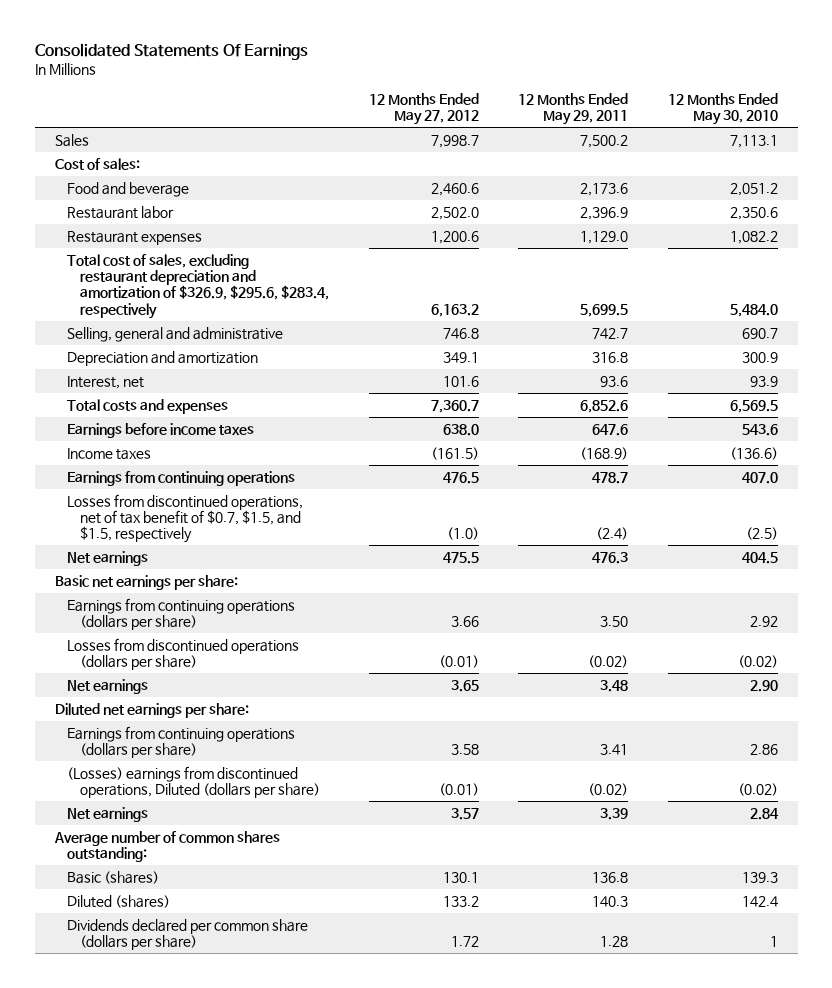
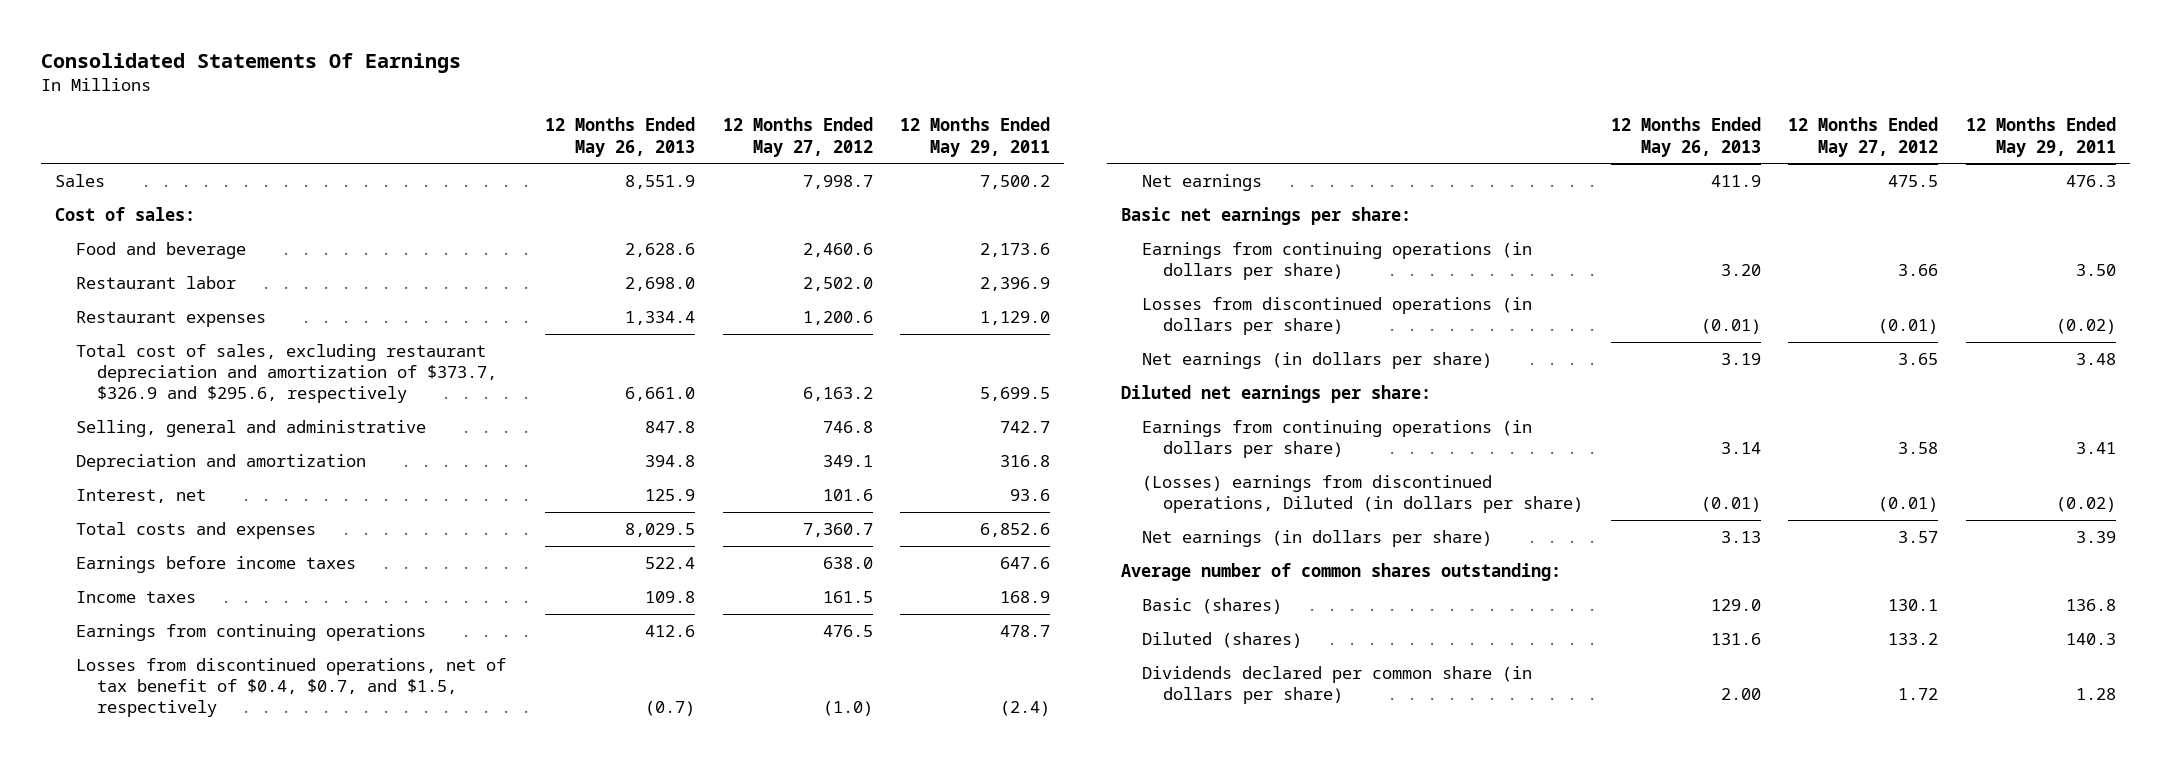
- | 12 Months Ended May 27, 2012 | 12 Months Ended May 29, 2011 | 12 Months Ended May 30, 2010
+ | 12 Months Ended May 26, 2013 | 12 Months Ended May 27, 2012 | 12 Months Ended May 29, 2011
- Total cost of sales, excluding restaurant depreciation and amortization of $326.9, $295.6, $283.4, respectively | 6,163.2 | 5,699.5 | 5,484.0
+ Total cost of sales, excluding restaurant depreciation and amortization of $373.7, $326.9 and $295.6, respectively | 6,661.0 | 6,163.2 | 5,699.5
- Income taxes | (161.5) | (168.9) | (136.6)
+ Income taxes | 109.8 | 161.5 | 168.9
- Losses from discontinued operations, net of tax benefit of $0.7, $1.5, and $1.5, respectively | (1.0) | (2.4) | (2.5)
+ Losses from discontinued operations, net of tax benefit of $0.4, $0.7, and $1.5, respectively | (0.7) | (1.0) | (2.4)
- Earnings from continuing operations (dollars per share) | 3.66 | 3.50 | 2.92
- Losses from discontinued operations (dollars per share) | (0.01) | (0.02) | (0.02)
- Net earnings | 3.65 | 3.48 | 2.90
+ Earnings from continuing operations (in dollars per share) | 3.20 | 3.66 | 3.50
+ Losses from discontinued operations (in dollars per share) | (0.01) | (0.01) | (0.02)
+ Net earnings (in dollars per share) | 3.19 | 3.65 | 3.48
- Earnings from continuing operations (dollars per share) | 3.58 | 3.41 | 2.86
- (Losses) earnings from discontinued operations, Diluted (dollars per share) | (0.01) | (0.02) | (0.02)
- Net earnings | 3.57 | 3.39 | 2.84
+ Earnings from continuing operations (in dollars per share) | 3.14 | 3.58 | 3.41
+ (Losses) earnings from discontinued operations, Diluted (in dollars per share) | (0.01) | (0.01) | (0.02)
+ Net earnings (in dollars per share) | 3.13 | 3.57 | 3.39
- Dividends declared per common share (dollars per share) | 1.72 | 1.28 | 1
+ Dividends declared per common share (in dollars per share) | 2.00 | 1.72 | 1.28

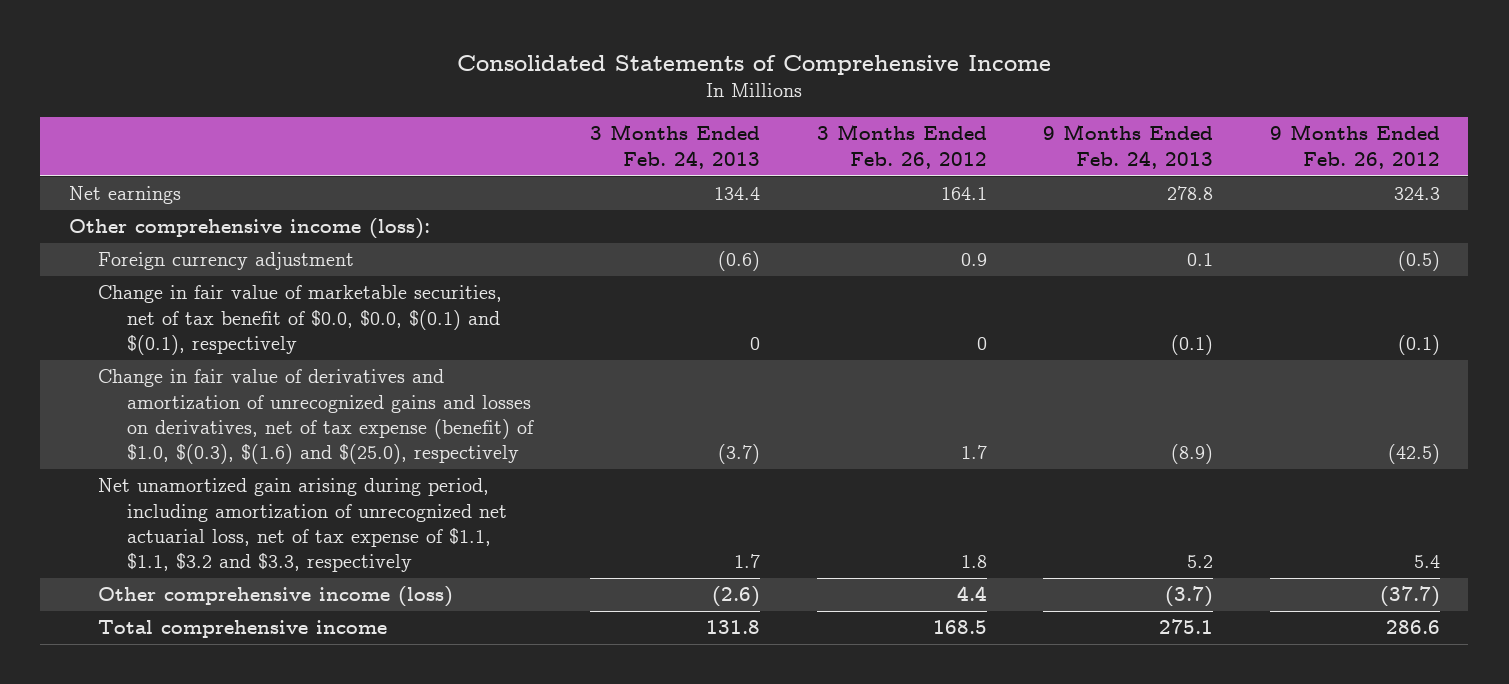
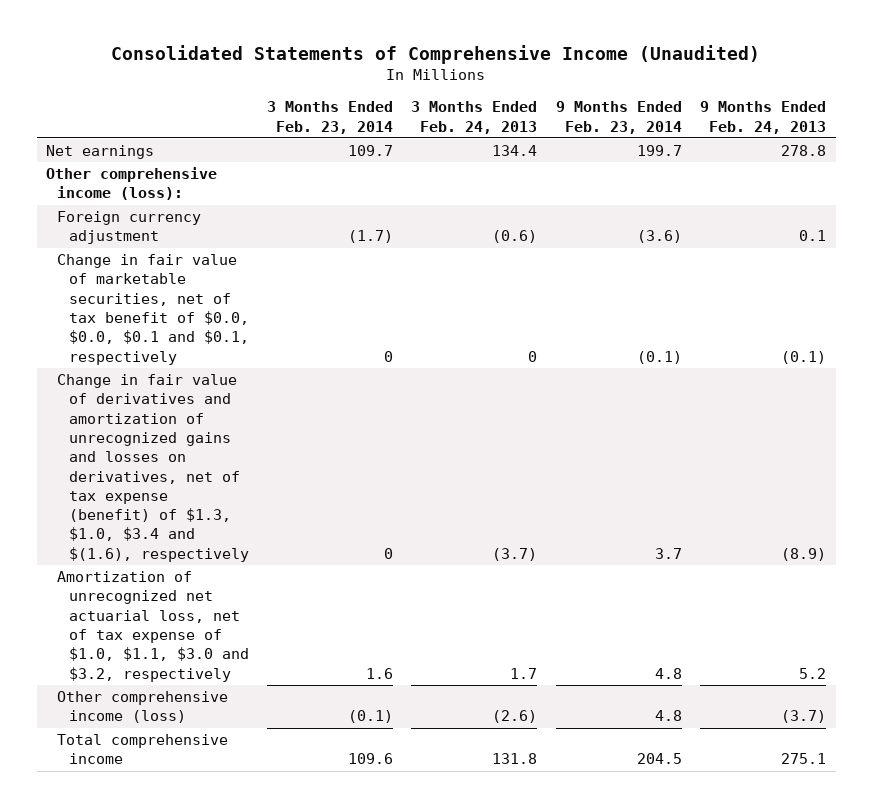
- Consolidated Statements of Comprehensive Income
+ Consolidated Statements of Comprehensive Income (Unaudited)
- | 3 Months Ended Feb. 24, 2013 | 3 Months Ended Feb. 26, 2012 | 9 Months Ended Feb. 24, 2013 | 9 Months Ended Feb. 26, 2012
+ | 3 Months Ended Feb. 23, 2014 | 3 Months Ended Feb. 24, 2013 | 9 Months Ended Feb. 23, 2014 | 9 Months Ended Feb. 24, 2013
- Change in fair value of marketable securities, net of tax benefit of $0.0, $0.0, $(0.1) and $(0.1), respectively | 0 | 0 | (0.1) | (0.1)
- Change in fair value of derivatives and amortization of unrecognized gains and losses on derivatives, net of tax expense (benefit) of $1.0, $(0.3), $(1.6) and $(25.0), respectively | (3.7) | 1.7 | (8.9) | (42.5)
- Net unamortized gain arising during period, including amortization of unrecognized net actuarial loss, net of tax expense of $1.1, $1.1, $3.2 and $3.3, respectively | 1.7 | 1.8 | 5.2 | 5.4
+ Change in fair value of marketable securities, net of tax benefit of $0.0, $0.0, $0.1 and $0.1, respectively | 0 | 0 | (0.1) | (0.1)
+ Change in fair value of derivatives and amortization of unrecognized gains and losses on derivatives, net of tax expense (benefit) of $1.3, $1.0, $3.4 and $(1.6), respectively | 0 | (3.7) | 3.7 | (8.9)
+ Amortization of unrecognized net actuarial loss, net of tax expense of $1.0, $1.1, $3.0 and $3.2, respectively | 1.6 | 1.7 | 4.8 | 5.2

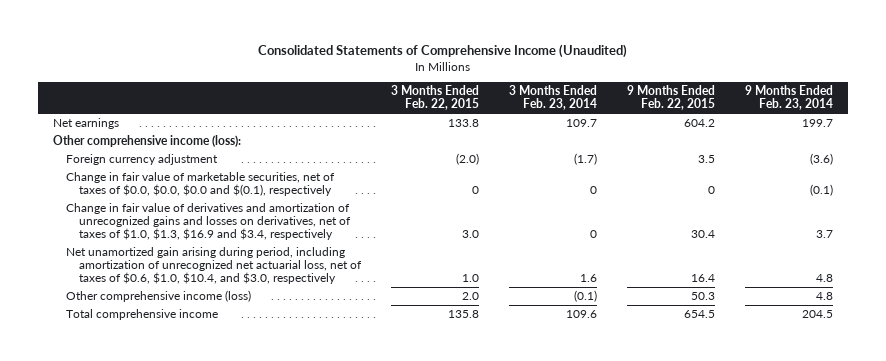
- | 3 Months Ended Feb. 23, 2014 | 3 Months Ended Feb. 24, 2013 | 9 Months Ended Feb. 23, 2014 | 9 Months Ended Feb. 24, 2013
+ | 3 Months Ended Feb. 22, 2015 | 3 Months Ended Feb. 23, 2014 | 9 Months Ended Feb. 22, 2015 | 9 Months Ended Feb. 23, 2014
- Change in fair value of marketable securities, net of tax benefit of $0.0, $0.0, $0.1 and $0.1, respectively | 0 | 0 | (0.1) | (0.1)
- Change in fair value of derivatives and amortization of unrecognized gains and losses on derivatives, net of tax expense (benefit) of $1.3, $1.0, $3.4 and $(1.6), respectively | 0 | (3.7) | 3.7 | (8.9)
- Amortization of unrecognized net actuarial loss, net of tax expense of $1.0, $1.1, $3.0 and $3.2, respectively | 1.6 | 1.7 | 4.8 | 5.2
+ Change in fair value of marketable securities, net of taxes of $0.0, $0.0, $0.0 and $(0.1), respectively | 0 | 0 | 0 | (0.1)
+ Change in fair value of derivatives and amortization of unrecognized gains and losses on derivatives, net of taxes of $1.0, $1.3, $16.9 and $3.4, respectively | 3.0 | 0 | 30.4 | 3.7
+ Net unamortized gain arising during period, including amortization of unrecognized net actuarial loss, net of taxes of $0.6, $1.0, $10.4, and $3.0, respectively | 1.0 | 1.6 | 16.4 | 4.8

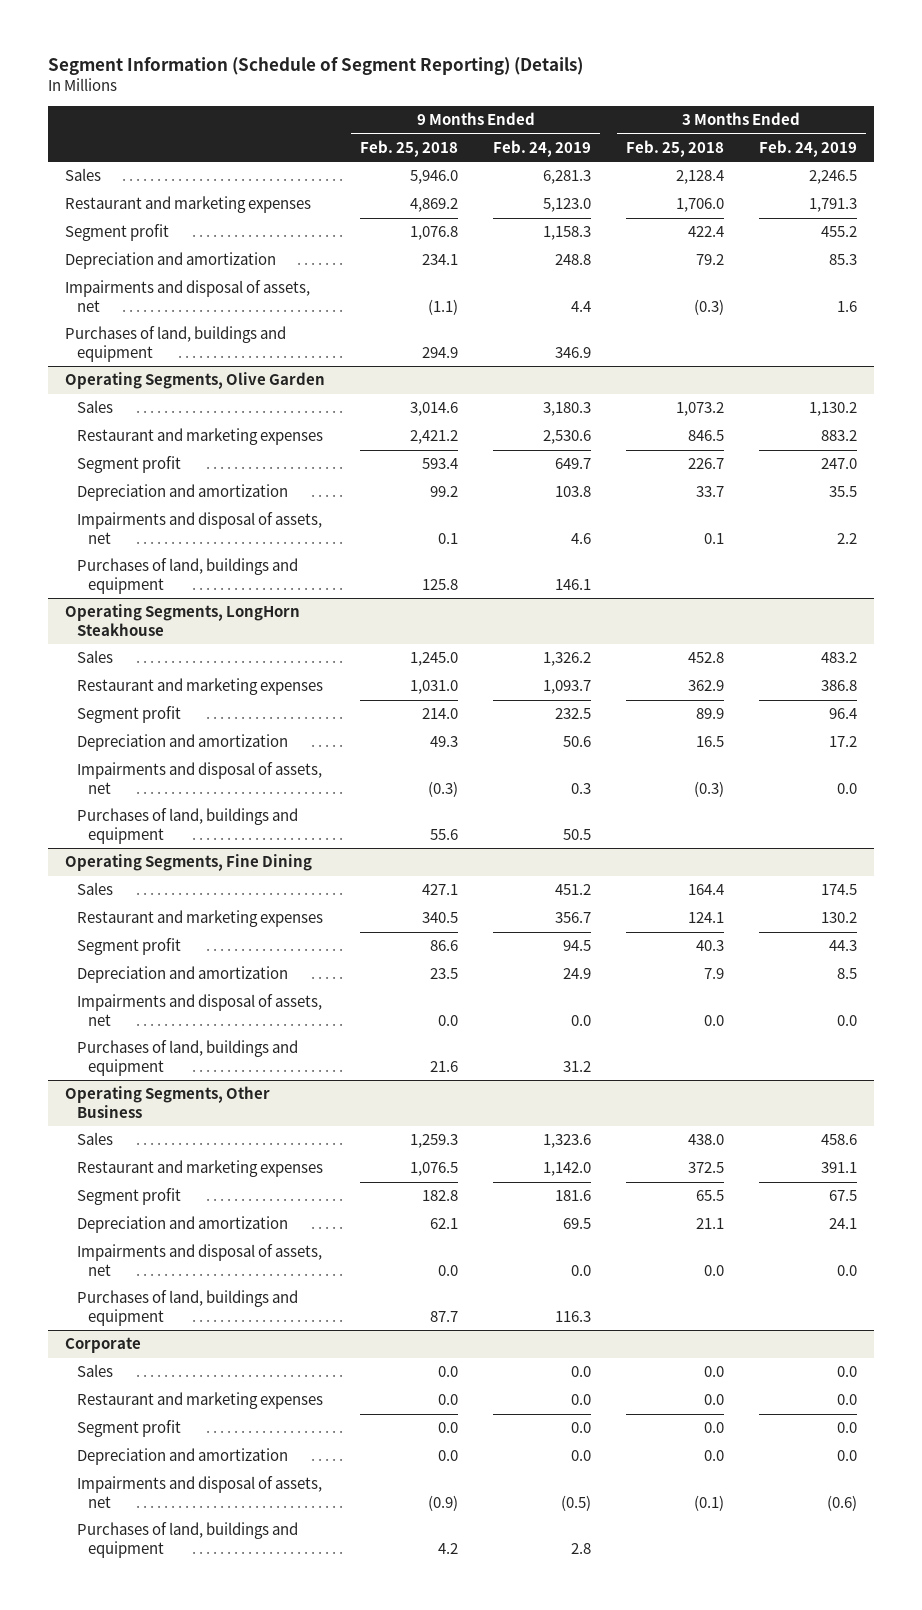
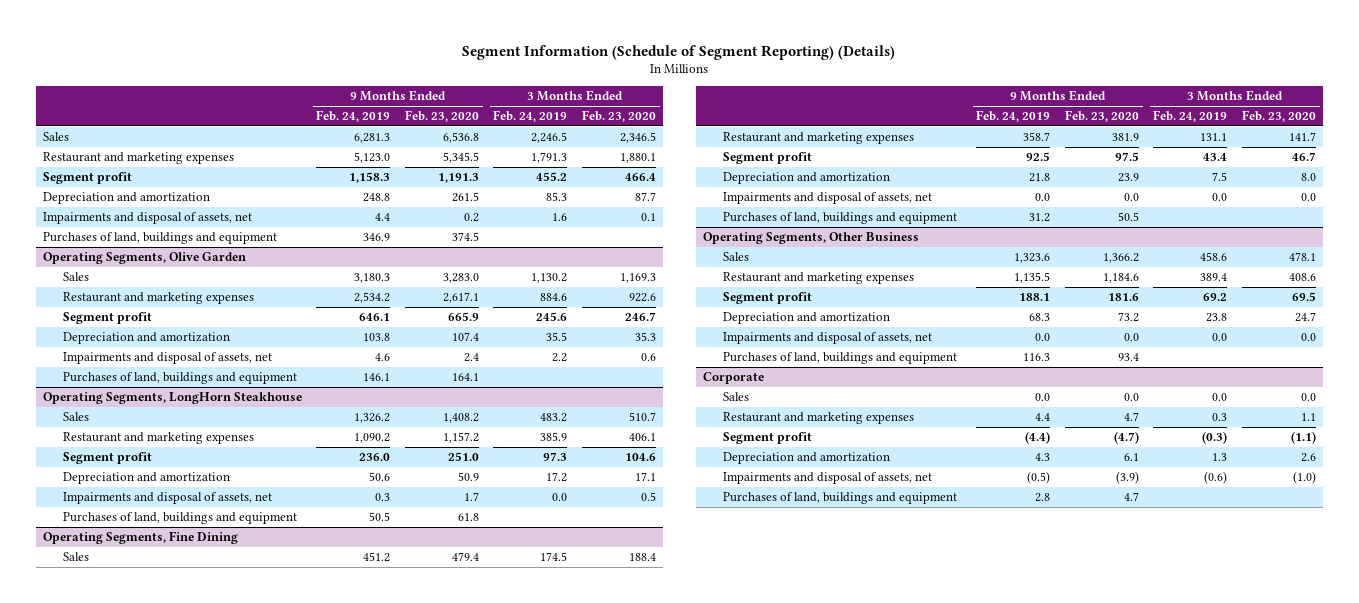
- | 9 Months Ended Feb. 25, 2018 | 9 Months Ended Feb. 24, 2019 | 3 Months Ended Feb. 25, 2018 | 3 Months Ended Feb. 24, 2019
+ | 9 Months Ended Feb. 24, 2019 | 9 Months Ended Feb. 23, 2020 | 3 Months Ended Feb. 24, 2019 | 3 Months Ended Feb. 23, 2020
@ Operating Segments, Olive Garden
- Restaurant and marketing expenses | 2,421.2 | 2,530.6 | 846.5 | 883.2
- Segment profit | 593.4 | 649.7 | 226.7 | 247.0
+ Restaurant and marketing expenses | 2,534.2 | 2,617.1 | 884.6 | 922.6
+ Segment profit | 646.1 | 665.9 | 245.6 | 246.7
@ Operating Segments, LongHorn Steakhouse
- Restaurant and marketing expenses | 1,031.0 | 1,093.7 | 362.9 | 386.8
- Segment profit | 214.0 | 232.5 | 89.9 | 96.4
+ Restaurant and marketing expenses | 1,090.2 | 1,157.2 | 385.9 | 406.1
+ Segment profit | 236.0 | 251.0 | 97.3 | 104.6
@ Operating Segments, Fine Dining
- Restaurant and marketing expenses | 340.5 | 356.7 | 124.1 | 130.2
- Segment profit | 86.6 | 94.5 | 40.3 | 44.3
- Depreciation and amortization | 23.5 | 24.9 | 7.9 | 8.5
+ Restaurant and marketing expenses | 358.7 | 381.9 | 131.1 | 141.7
+ Segment profit | 92.5 | 97.5 | 43.4 | 46.7
+ Depreciation and amortization | 21.8 | 23.9 | 7.5 | 8.0
@ Operating Segments, Other Business
- Restaurant and marketing expenses | 1,076.5 | 1,142.0 | 372.5 | 391.1
- Segment profit | 182.8 | 181.6 | 65.5 | 67.5
- Depreciation and amortization | 62.1 | 69.5 | 21.1 | 24.1
+ Restaurant and marketing expenses | 1,135.5 | 1,184.6 | 389.4 | 408.6
+ Segment profit | 188.1 | 181.6 | 69.2 | 69.5
+ Depreciation and amortization | 68.3 | 73.2 | 23.8 | 24.7
@ Corporate
- Restaurant and marketing expenses | 0.0 | 0.0 | 0.0 | 0.0
- Segment profit | 0.0 | 0.0 | 0.0 | 0.0
- Depreciation and amortization | 0.0 | 0.0 | 0.0 | 0.0
+ Restaurant and marketing expenses | 4.4 | 4.7 | 0.3 | 1.1
+ Segment profit | (4.4) | (4.7) | (0.3) | (1.1)
+ Depreciation and amortization | 4.3 | 6.1 | 1.3 | 2.6

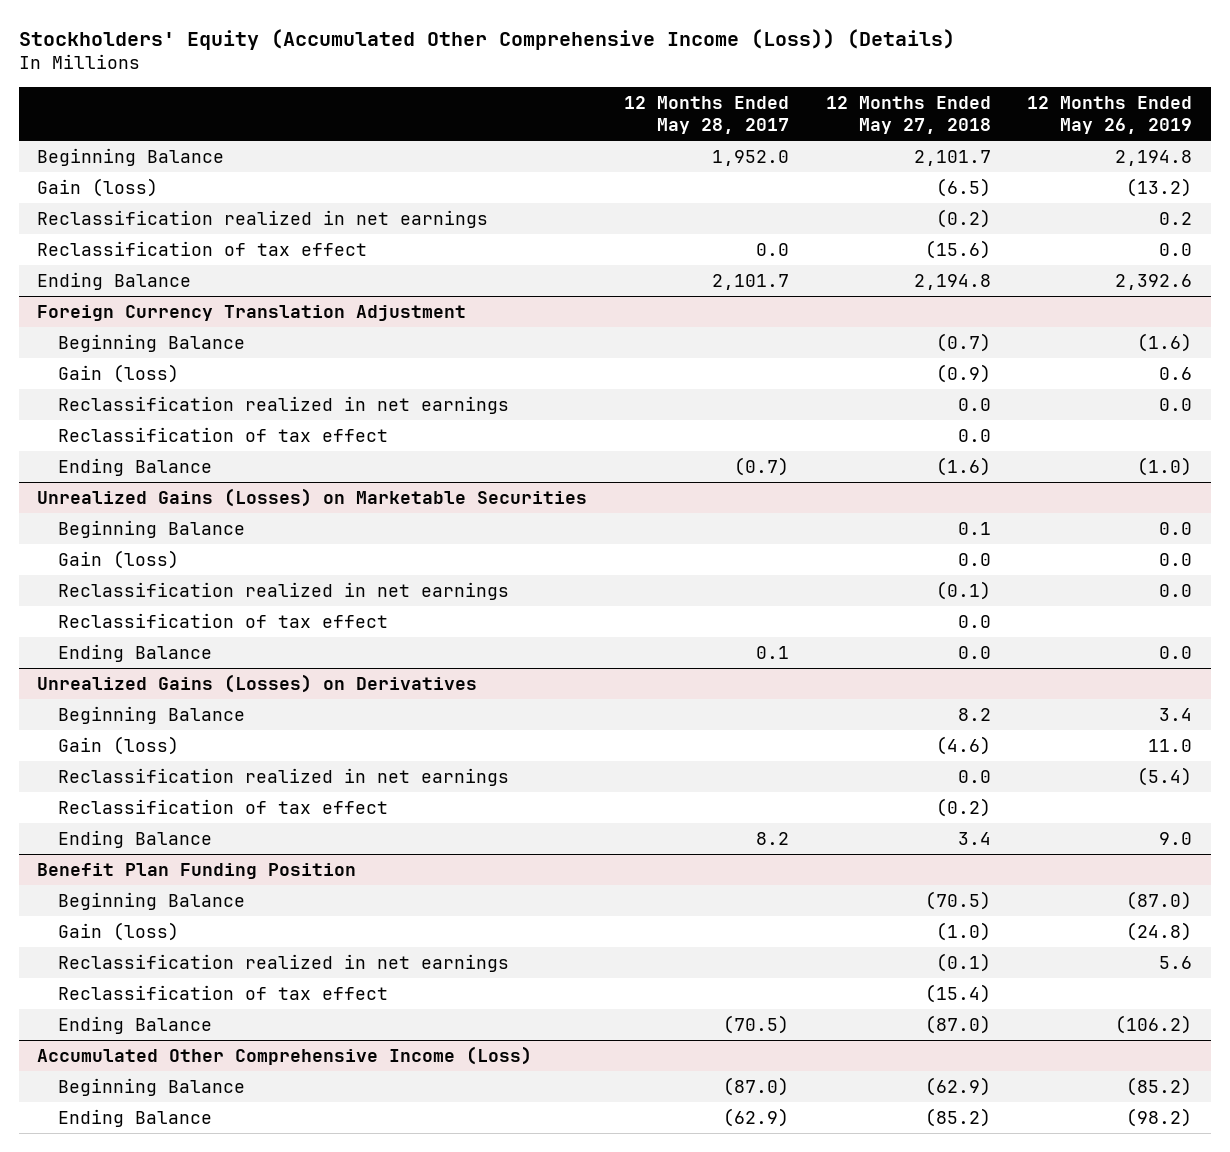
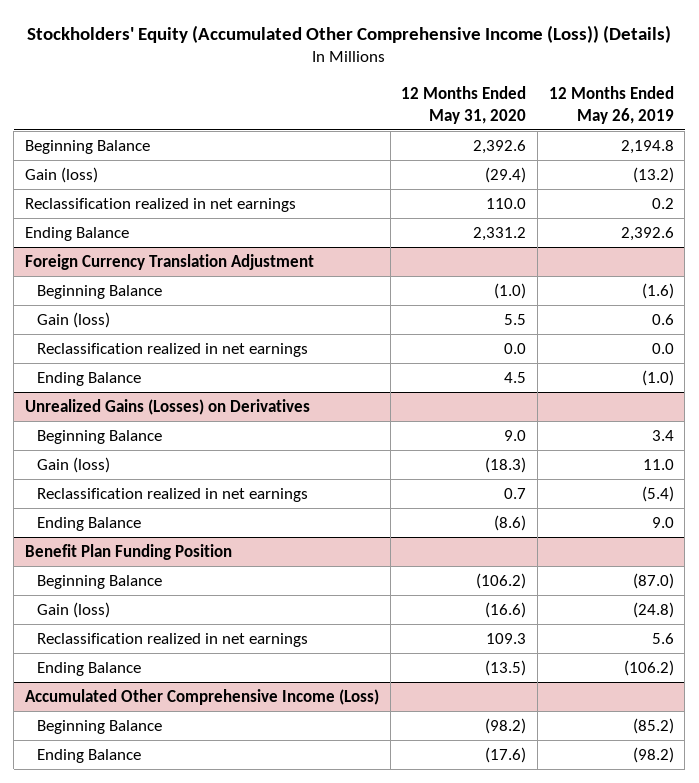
- | 12 Months Ended May 28, 2017 | 12 Months Ended May 27, 2018 | 12 Months Ended May 26, 2019
+ | 12 Months Ended May 31, 2020 | 12 Months Ended May 26, 2019
- Reclassification of tax effect | 0.0 | (15.6) | 0.0
@ Foreign Currency Translation Adjustment
- Reclassification of tax effect | | 0.0 |
- Unrealized Gains (Losses) on Marketable Securities
- Beginning Balance | | 0.1 | 0.0
- Gain (loss) | | 0.0 | 0.0
- Reclassification realized in net earnings | | (0.1) | 0.0
- Reclassification of tax effect | | 0.0 |
- Ending Balance | 0.1 | 0.0 | 0.0
@ Unrealized Gains (Losses) on Derivatives
- Reclassification of tax effect | | (0.2) |
@ Benefit Plan Funding Position
- Reclassification of tax effect | | (15.4) |

